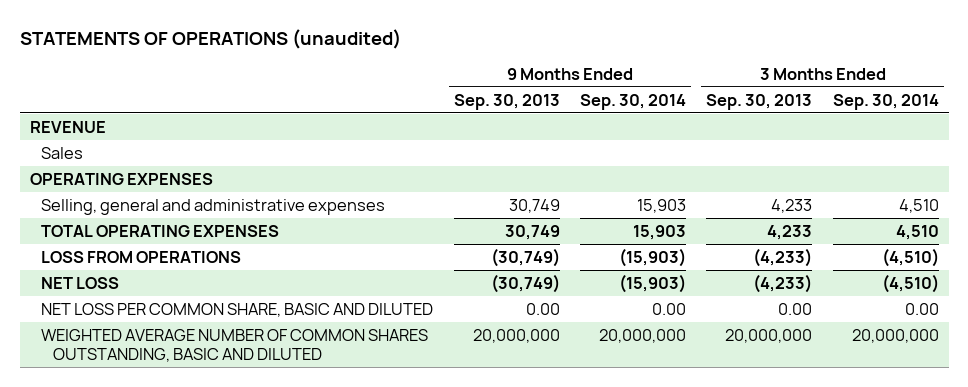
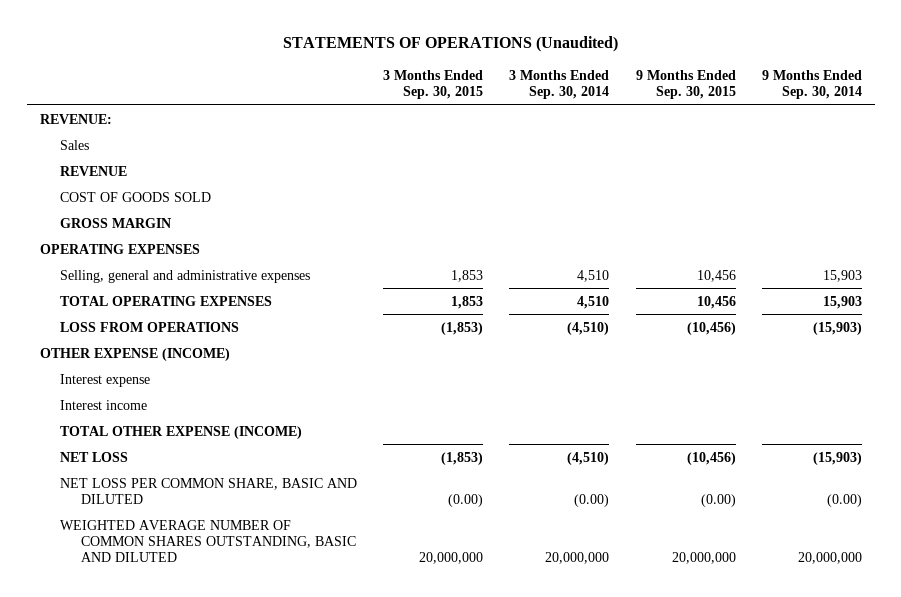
- STATEMENTS OF OPERATIONS (unaudited)
+ STATEMENTS OF OPERATIONS (Unaudited)
- | 9 Months Ended Sep. 30, 2013 | 9 Months Ended Sep. 30, 2014 | 3 Months Ended Sep. 30, 2013 | 3 Months Ended Sep. 30, 2014
+ | 3 Months Ended Sep. 30, 2015 | 3 Months Ended Sep. 30, 2014 | 9 Months Ended Sep. 30, 2015 | 9 Months Ended Sep. 30, 2014
+ REVENUE:
moved down: REVENUE
+ COST OF GOODS SOLD
+ GROSS MARGIN
+ OTHER EXPENSE (INCOME)
+ Interest expense
+ Interest income
+ TOTAL OTHER EXPENSE (INCOME)
- NET LOSS PER COMMON SHARE, BASIC AND DILUTED | 0.00 | 0.00 | 0.00 | 0.00
+ NET LOSS PER COMMON SHARE, BASIC AND DILUTED | (0.00) | (0.00) | (0.00) | (0.00)

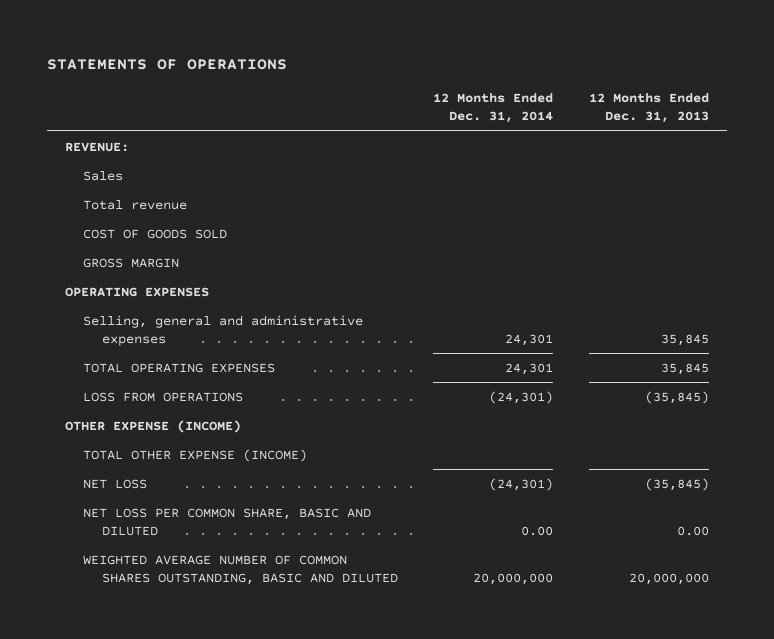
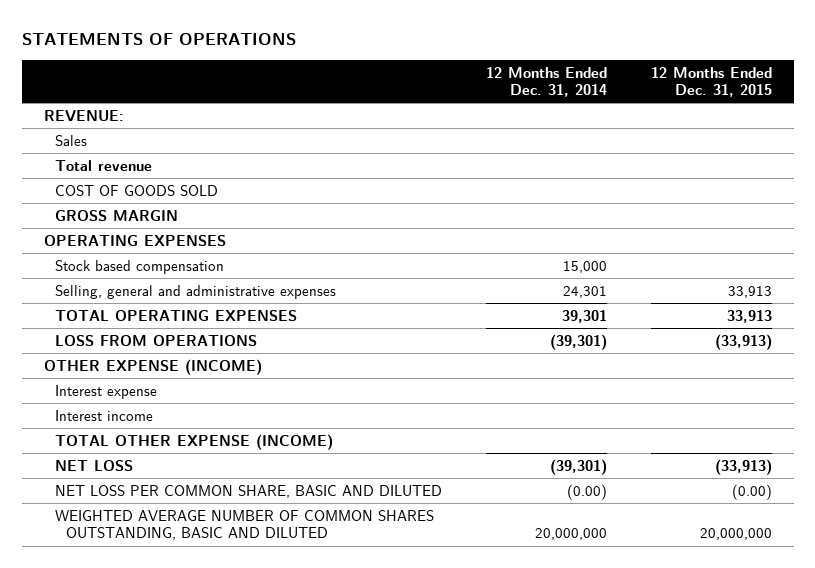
- | 12 Months Ended Dec. 31, 2014 | 12 Months Ended Dec. 31, 2013
+ | 12 Months Ended Dec. 31, 2014 | 12 Months Ended Dec. 31, 2015
+ Stock based compensation | 15,000 |
- TOTAL OPERATING EXPENSES | 24,301 | 35,845
- LOSS FROM OPERATIONS | (24,301) | (35,845)
+ TOTAL OPERATING EXPENSES | 39,301 | 33,913
+ LOSS FROM OPERATIONS | (39,301) | (33,913)
+ Interest expense
+ Interest income
- NET LOSS | (24,301) | (35,845)
- NET LOSS PER COMMON SHARE, BASIC AND DILUTED | 0.00 | 0.00
+ NET LOSS | (39,301) | (33,913)
+ NET LOSS PER COMMON SHARE, BASIC AND DILUTED | (0.00) | (0.00)

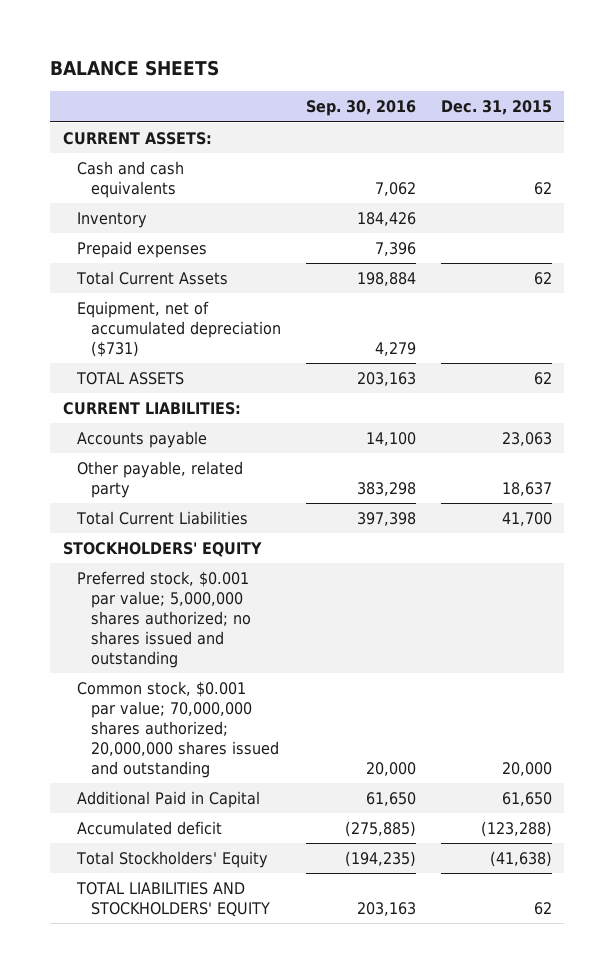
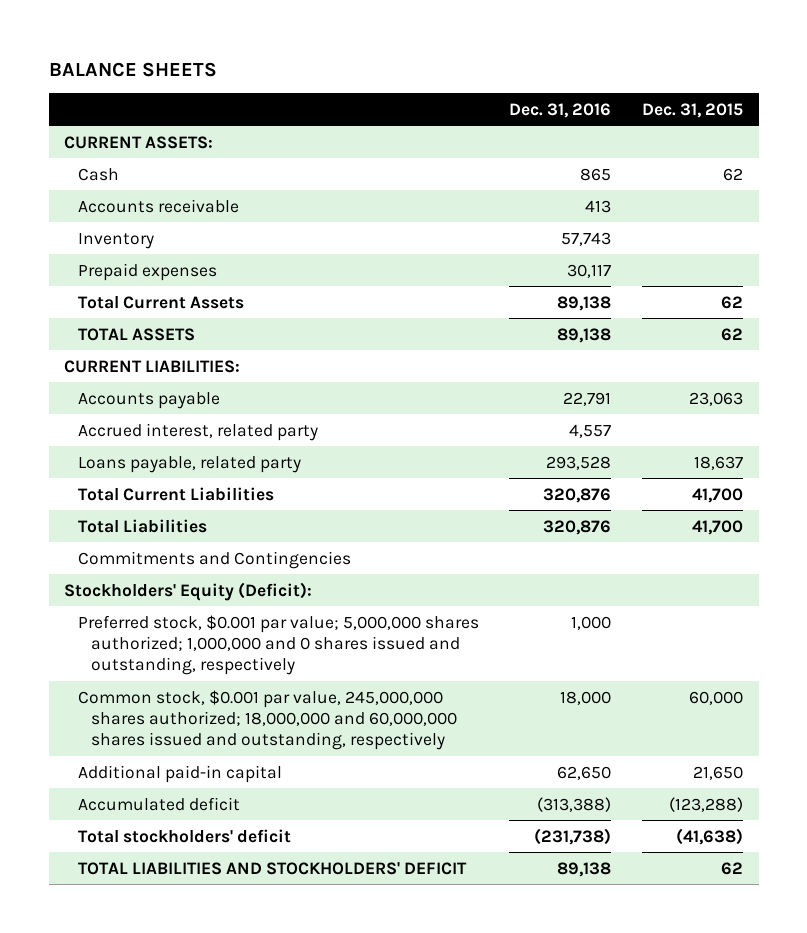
- | Sep. 30, 2016 | Dec. 31, 2015
+ | Dec. 31, 2016 | Dec. 31, 2015
- Cash and cash equivalents | 7,062 | 62
+ Cash | 865 | 62
+ Accounts receivable | 413 |
- Equipment, net of accumulated depreciation ($731) | 4,279 |
- Other payable, related party | 383,298 | 18,637
+ Accrued interest, related party | 4,557 |
+ Loans payable, related party | 293,528 | 18,637
- STOCKHOLDERS' EQUITY
- Preferred stock, $0.001 par value; 5,000,000 shares authorized; no shares issued and outstanding
- Common stock, $0.001 par value; 70,000,000 shares authorized; 20,000,000 shares issued and outstanding | 20,000 | 20,000
- Additional Paid in Capital | 61,650 | 61,650
+ Total Liabilities | 320,876 | 41,700
+ Commitments and Contingencies
+ Stockholders' Equity (Deficit):
+ Preferred stock, $0.001 par value; 5,000,000 shares authorized; 1,000,000 and 0 shares issued and outstanding, respectively | 1,000 |
+ Common stock, $0.001 par value, 245,000,000 shares authorized; 18,000,000 and 60,000,000 shares issued and outstanding, respectively | 18,000 | 60,000
+ Additional paid-in capital | 62,650 | 21,650
- Total Stockholders' Equity | (194,235) | (41,638)
- TOTAL LIABILITIES AND STOCKHOLDERS' EQUITY | 203,163 | 62
+ Total stockholders' deficit | (231,738) | (41,638)
+ TOTAL LIABILITIES AND STOCKHOLDERS' DEFICIT | 89,138 | 62

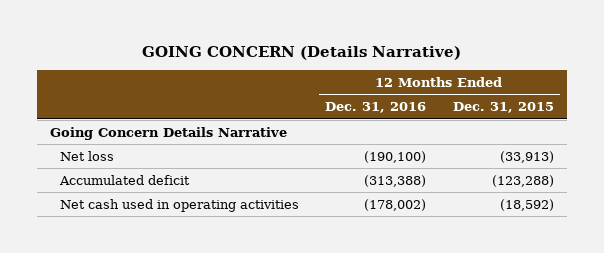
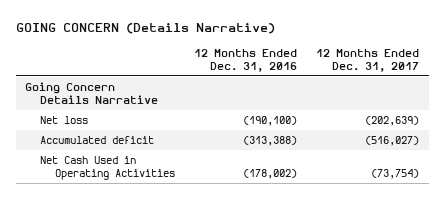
- | 12 Months Ended Dec. 31, 2016 | 12 Months Ended Dec. 31, 2015
+ | 12 Months Ended Dec. 31, 2016 | 12 Months Ended Dec. 31, 2017
- Net cash used in operating activities | (178,002) | (18,592)
+ Net Cash Used in Operating Activities | (178,002) | (73,754)

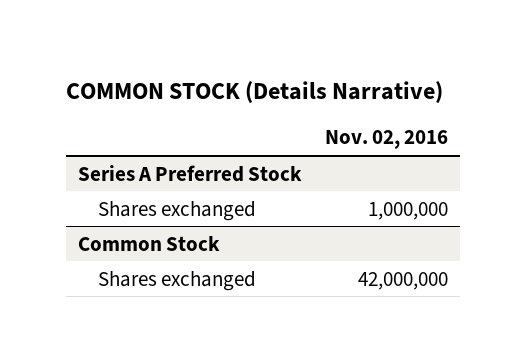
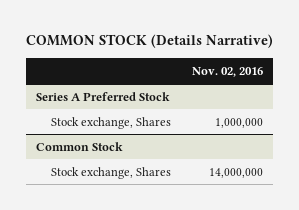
@ Series A Preferred Stock
- Shares exchanged | 1,000,000
+ Stock exchange, Shares | 1,000,000
@ Common Stock
- Shares exchanged | 42,000,000
+ Stock exchange, Shares | 14,000,000

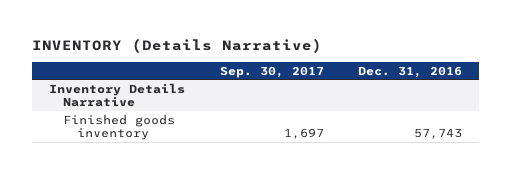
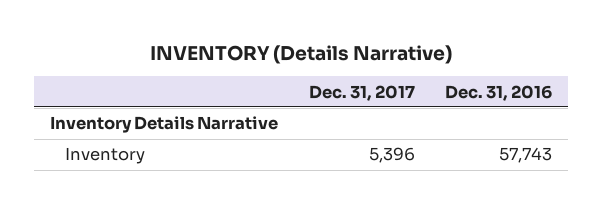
- | Sep. 30, 2017 | Dec. 31, 2016
+ | Dec. 31, 2017 | Dec. 31, 2016
- Finished goods inventory | 1,697 | 57,743
+ Inventory | 5,396 | 57,743

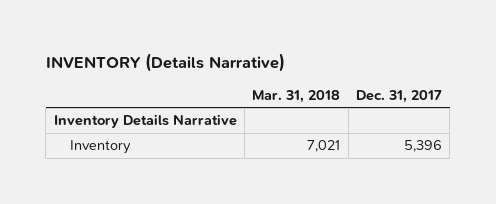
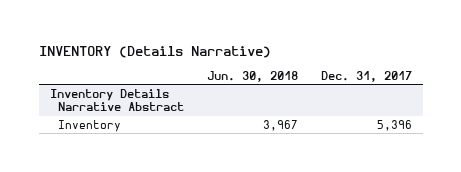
- | Mar. 31, 2018 | Dec. 31, 2017
+ | Jun. 30, 2018 | Dec. 31, 2017
- Inventory Details Narrative
+ Inventory Details Narrative Abstract

